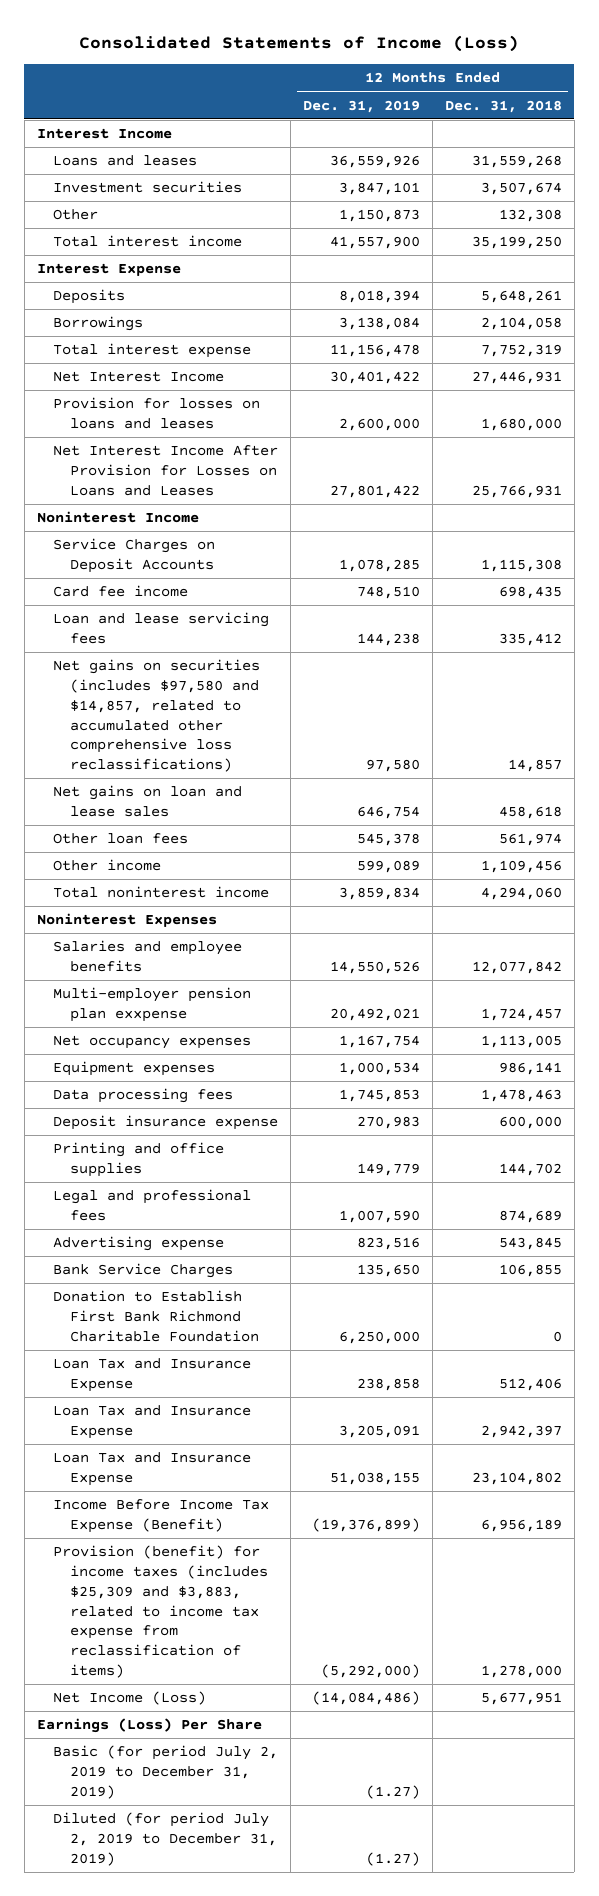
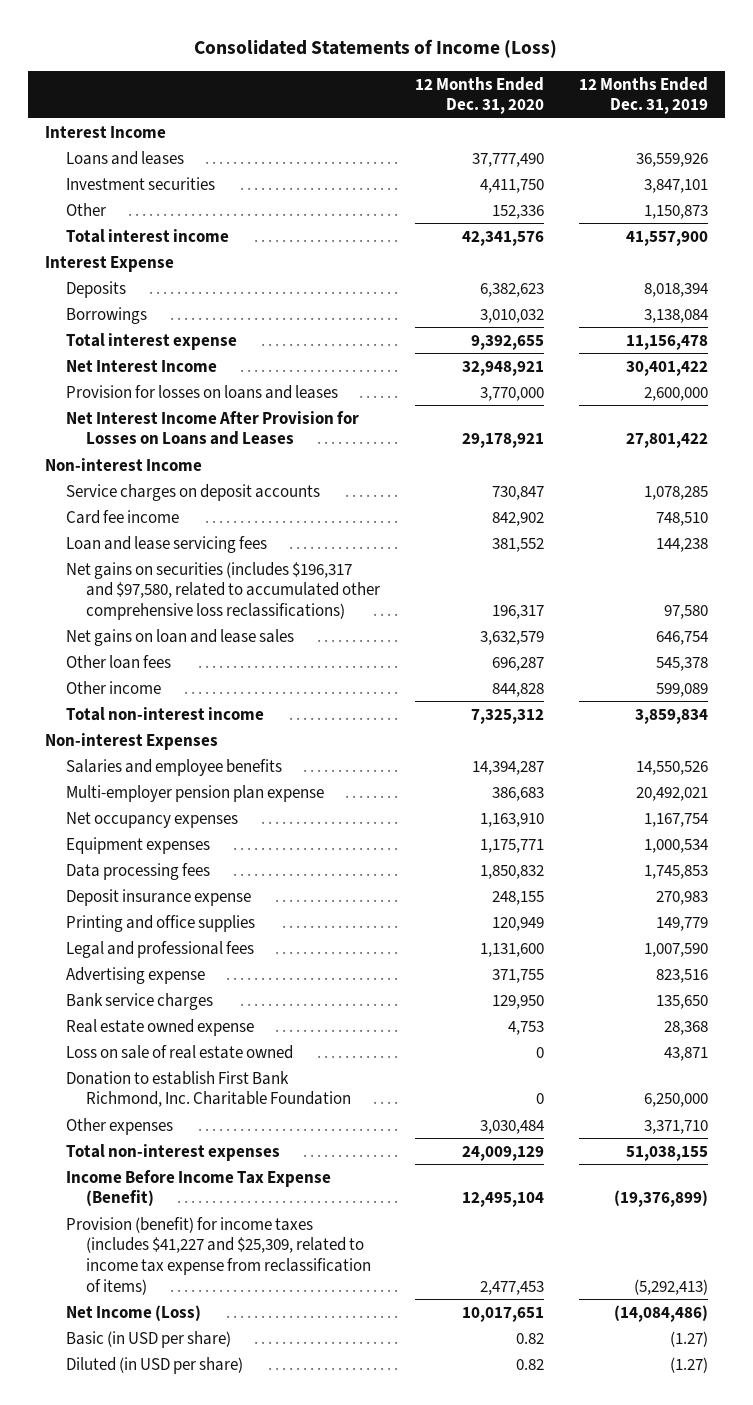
- | 12 Months Ended Dec. 31, 2019 | 12 Months Ended Dec. 31, 2018
+ | 12 Months Ended Dec. 31, 2020 | 12 Months Ended Dec. 31, 2019
- Noninterest Income
- Service Charges on Deposit Accounts | 1,078,285 | 1,115,308
+ Non-interest Income
+ Service charges on deposit accounts | 730,847 | 1,078,285
- Net gains on securities (includes $97,580 and $14,857, related to accumulated other comprehensive loss reclassifications) | 97,580 | 14,857
+ Net gains on securities (includes $196,317 and $97,580, related to accumulated other comprehensive loss reclassifications) | 196,317 | 97,580
- Total noninterest income | 3,859,834 | 4,294,060
- Noninterest Expenses
+ Total non-interest income | 7,325,312 | 3,859,834
+ Non-interest Expenses
- Multi-employer pension plan exxpense | 20,492,021 | 1,724,457
+ Multi-employer pension plan expense | 386,683 | 20,492,021
- Bank Service Charges | 135,650 | 106,855
- Donation to Establish First Bank Richmond Charitable Foundation | 6,250,000 | 0
- Loan Tax and Insurance Expense | 238,858 | 512,406
- Loan Tax and Insurance Expense | 3,205,091 | 2,942,397
- Loan Tax and Insurance Expense | 51,038,155 | 23,104,802
+ Bank service charges | 129,950 | 135,650
+ Real estate owned expense | 4,753 | 28,368
+ Loss on sale of real estate owned | 0 | 43,871
+ Donation to establish First Bank Richmond, Inc. Charitable Foundation | 0 | 6,250,000
+ Other expenses | 3,030,484 | 3,371,710
+ Total non-interest expenses | 24,009,129 | 51,038,155
- Provision (benefit) for income taxes (includes $25,309 and $3,883, related to income tax expense from reclassification of items) | (5,292,000) | 1,278,000
+ Provision (benefit) for income taxes (includes $41,227 and $25,309, related to income tax expense from reclassification of items) | 2,477,453 | (5,292,413)
- Earnings (Loss) Per Share
- Basic (for period July 2, 2019 to December 31, 2019) | (1.27) |
- Diluted (for period July 2, 2019 to December 31, 2019) | (1.27) |
+ Basic (in USD per share) | 0.82 | (1.27)
+ Diluted (in USD per share) | 0.82 | (1.27)

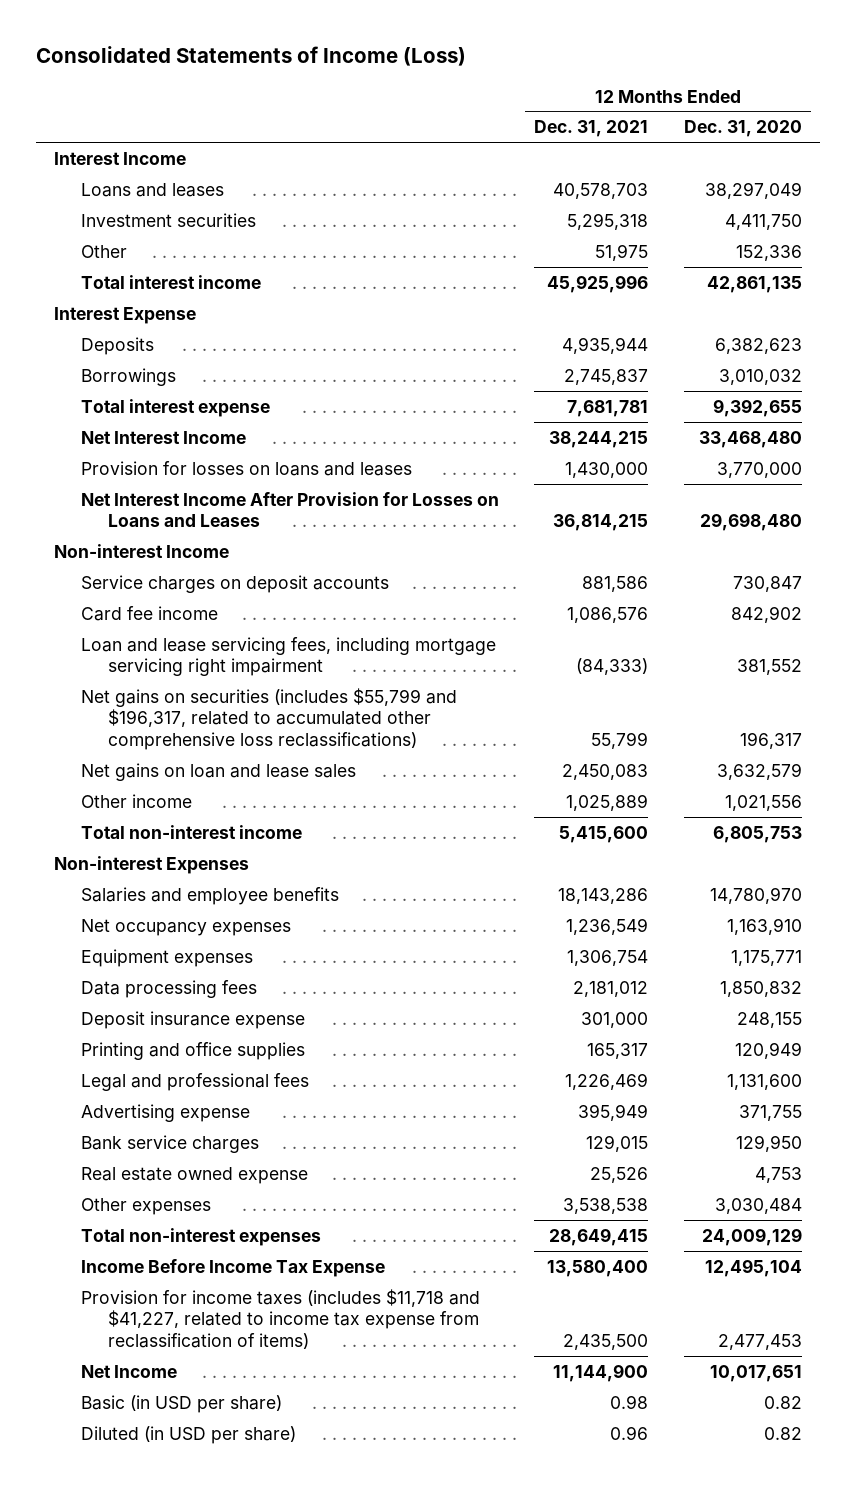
- | 12 Months Ended Dec. 31, 2020 | 12 Months Ended Dec. 31, 2019
+ | 12 Months Ended Dec. 31, 2021 | 12 Months Ended Dec. 31, 2020
- Loans and leases | 37,777,490 | 36,559,926
+ Loans and leases | 40,578,703 | 38,297,049
- Total interest income | 42,341,576 | 41,557,900
+ Total interest income | 45,925,996 | 42,861,135
- Net Interest Income | 32,948,921 | 30,401,422
+ Net Interest Income | 38,244,215 | 33,468,480
- Net Interest Income After Provision for Losses on Loans and Leases | 29,178,921 | 27,801,422
+ Net Interest Income After Provision for Losses on Loans and Leases | 36,814,215 | 29,698,480
- Loan and lease servicing fees | 381,552 | 144,238
- Net gains on securities (includes $196,317 and $97,580, related to accumulated other comprehensive loss reclassifications) | 196,317 | 97,580
+ Loan and lease servicing fees, including mortgage servicing right impairment | (84,333) | 381,552
+ Net gains on securities (includes $55,799 and $196,317, related to accumulated other comprehensive loss reclassifications) | 55,799 | 196,317
- Other loan fees | 696,287 | 545,378
- Other income | 844,828 | 599,089
- Total non-interest income | 7,325,312 | 3,859,834
+ Other income | 1,025,889 | 1,021,556
+ Total non-interest income | 5,415,600 | 6,805,753
- Salaries and employee benefits | 14,394,287 | 14,550,526
- Multi-employer pension plan expense | 386,683 | 20,492,021
+ Salaries and employee benefits | 18,143,286 | 14,780,970
- Loss on sale of real estate owned | 0 | 43,871
- Donation to establish First Bank Richmond, Inc. Charitable Foundation | 0 | 6,250,000
- Income Before Income Tax Expense (Benefit) | 12,495,104 | (19,376,899)
- Provision (benefit) for income taxes (includes $41,227 and $25,309, related to income tax expense from reclassification of items) | 2,477,453 | (5,292,413)
- Net Income (Loss) | 10,017,651 | (14,084,486)
+ Income Before Income Tax Expense | 13,580,400 | 12,495,104
+ Provision for income taxes (includes $11,718 and $41,227, related to income tax expense from reclassification of items) | 2,435,500 | 2,477,453
+ Net Income | 11,144,900 | 10,017,651

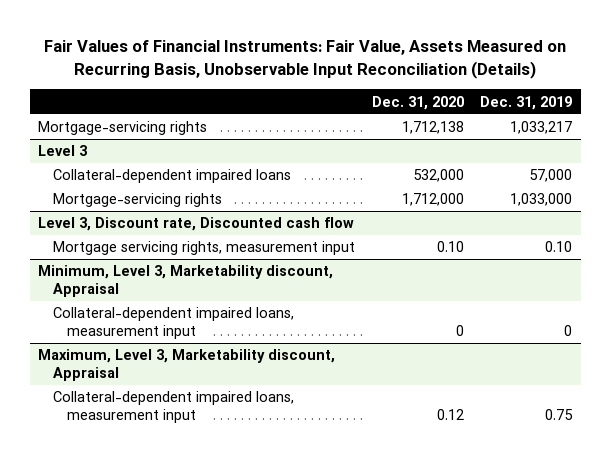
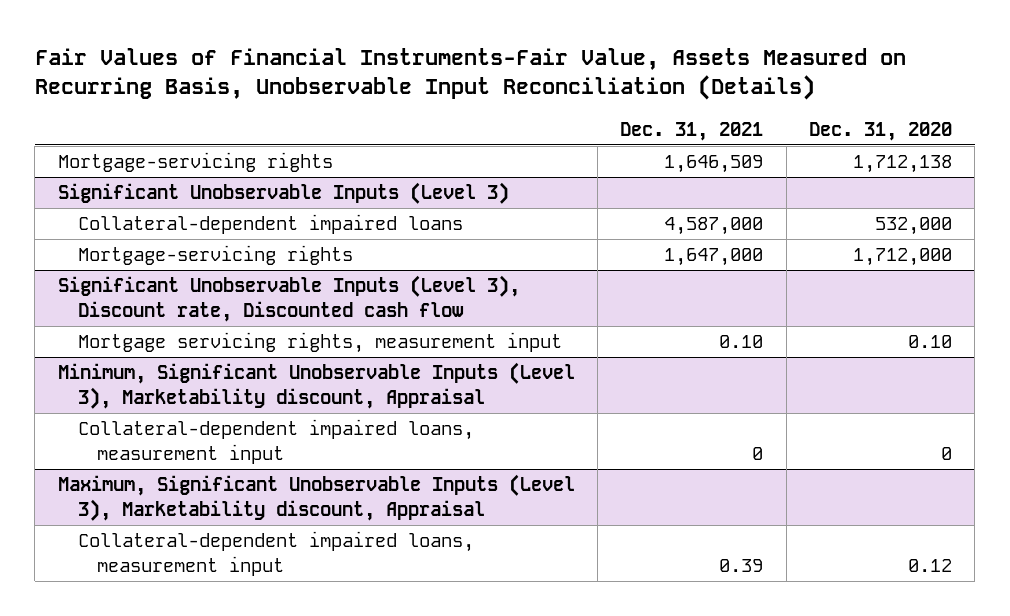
- Fair Values of Financial Instruments: Fair Value, Assets Measured on Recurring Basis, Unobservable Input Reconciliation (Details)
+ Fair Values of Financial Instruments-Fair Value, Assets Measured on Recurring Basis, Unobservable Input Reconciliation (Details)
- | Dec. 31, 2020 | Dec. 31, 2019
+ | Dec. 31, 2021 | Dec. 31, 2020
- Level 3
+ Significant Unobservable Inputs (Level 3)
- Level 3, Discount rate, Discounted cash flow
+ Significant Unobservable Inputs (Level 3), Discount rate, Discounted cash flow
- Minimum, Level 3, Marketability discount, Appraisal
+ Minimum, Significant Unobservable Inputs (Level 3), Marketability discount, Appraisal
- Maximum, Level 3, Marketability discount, Appraisal
+ Maximum, Significant Unobservable Inputs (Level 3), Marketability discount, Appraisal

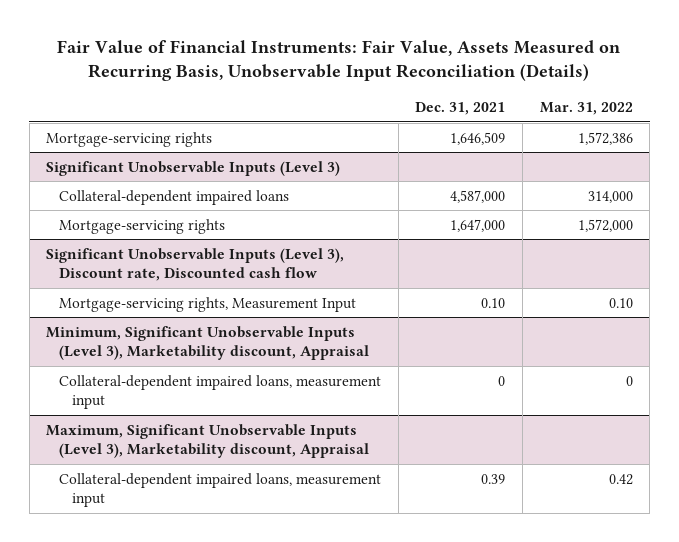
- Fair Values of Financial Instruments-Fair Value, Assets Measured on Recurring Basis, Unobservable Input Reconciliation (Details)
+ Fair Value of Financial Instruments: Fair Value, Assets Measured on Recurring Basis, Unobservable Input Reconciliation (Details)
- | Dec. 31, 2021 | Dec. 31, 2020
+ | Dec. 31, 2021 | Mar. 31, 2022
@ Significant Unobservable Inputs (Level 3), Discount rate, Discounted cash flow
- Mortgage servicing rights, measurement input | 0.10 | 0.10
+ Mortgage-servicing rights, Measurement Input | 0.10 | 0.10

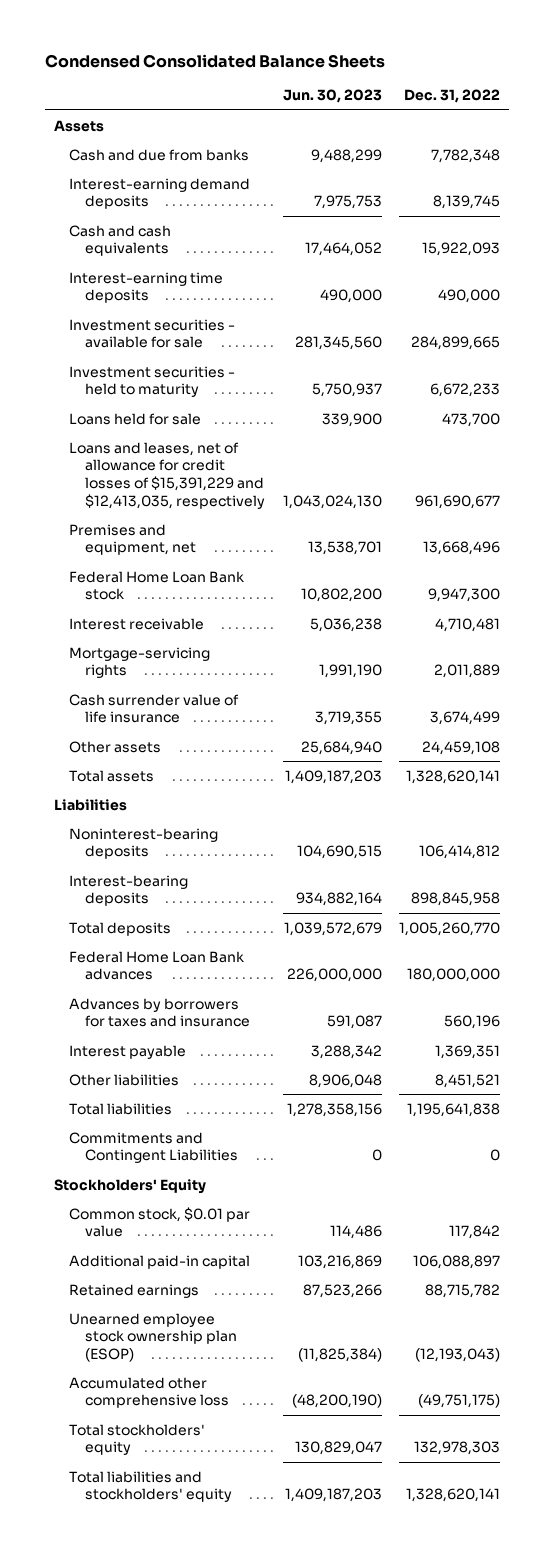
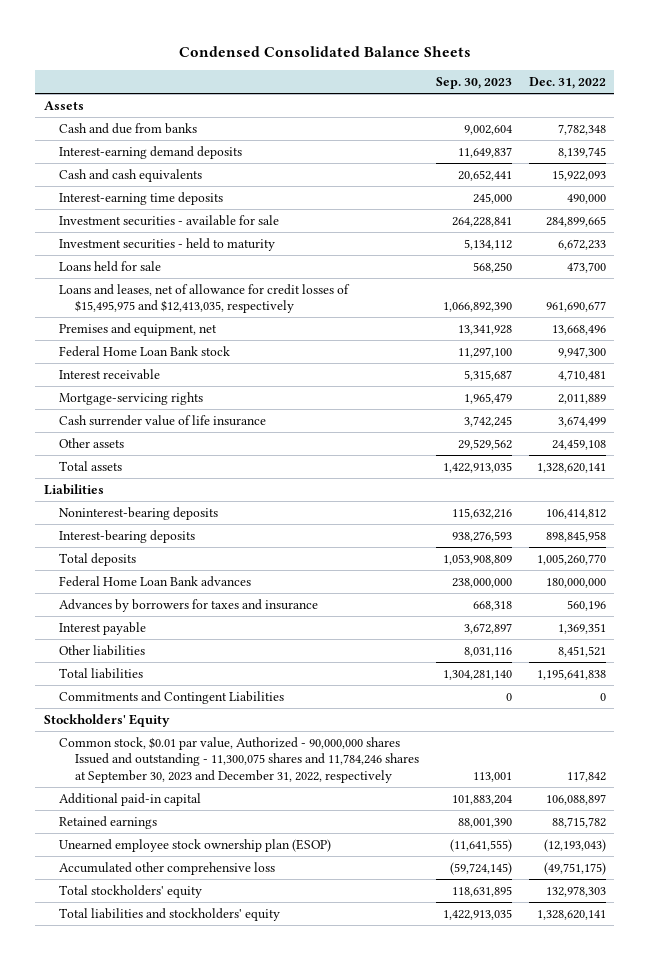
- | Jun. 30, 2023 | Dec. 31, 2022
+ | Sep. 30, 2023 | Dec. 31, 2022
- Loans and leases, net of allowance for credit losses of $15,391,229 and $12,413,035, respectively | 1,043,024,130 | 961,690,677
+ Loans and leases, net of allowance for credit losses of $15,495,975 and $12,413,035, respectively | 1,066,892,390 | 961,690,677
- Common stock, $0.01 par value | 114,486 | 117,842
+ Common stock, $0.01 par value, Authorized - 90,000,000 shares Issued and outstanding - 11,300,075 shares and 11,784,246 shares at September 30, 2023 and December 31, 2022, respectively | 113,001 | 117,842

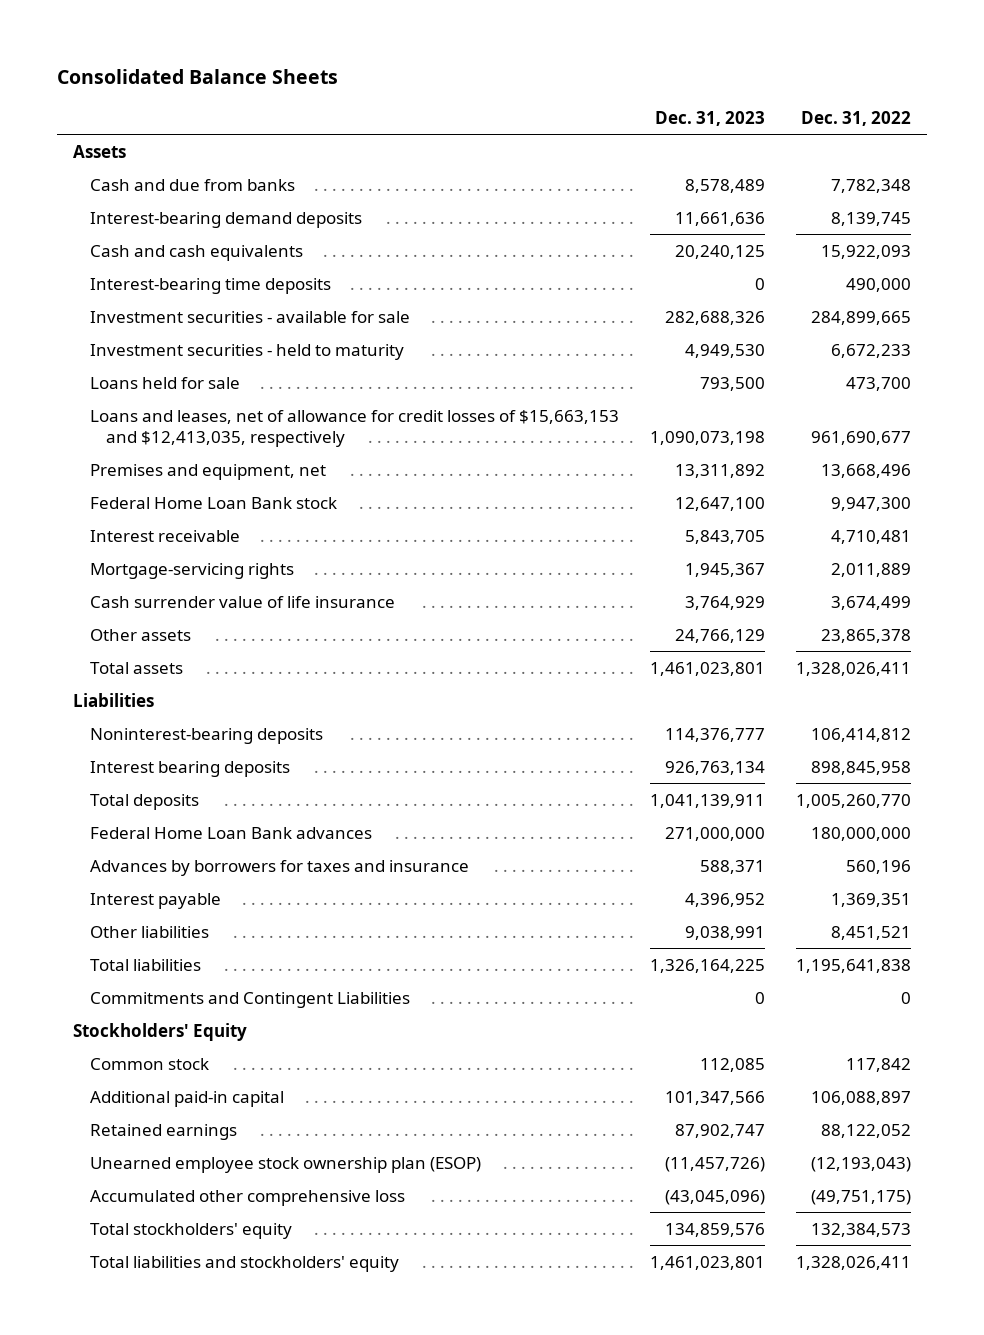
- Condensed Consolidated Balance Sheets
+ Consolidated Balance Sheets
- | Sep. 30, 2023 | Dec. 31, 2022
+ | Dec. 31, 2023 | Dec. 31, 2022
- Interest-earning demand deposits | 11,649,837 | 8,139,745
+ Interest-bearing demand deposits | 11,661,636 | 8,139,745
- Interest-earning time deposits | 245,000 | 490,000
+ Interest-bearing time deposits | 0 | 490,000
- Loans and leases, net of allowance for credit losses of $15,495,975 and $12,413,035, respectively | 1,066,892,390 | 961,690,677
+ Loans and leases, net of allowance for credit losses of $15,663,153 and $12,413,035, respectively | 1,090,073,198 | 961,690,677
- Other assets | 29,529,562 | 24,459,108
- Total assets | 1,422,913,035 | 1,328,620,141
+ Other assets | 24,766,129 | 23,865,378
+ Total assets | 1,461,023,801 | 1,328,026,411
- Interest-bearing deposits | 938,276,593 | 898,845,958
+ Interest bearing deposits | 926,763,134 | 898,845,958
- Common stock, $0.01 par value, Authorized - 90,000,000 shares Issued and outstanding - 11,300,075 shares and 11,784,246 shares at September 30, 2023 and December 31, 2022, respectively | 113,001 | 117,842
+ Common stock | 112,085 | 117,842
- Retained earnings | 88,001,390 | 88,715,782
+ Retained earnings | 87,902,747 | 88,122,052
- Total stockholders' equity | 118,631,895 | 132,978,303
- Total liabilities and stockholders' equity | 1,422,913,035 | 1,328,620,141
+ Total stockholders' equity | 134,859,576 | 132,384,573
+ Total liabilities and stockholders' equity | 1,461,023,801 | 1,328,026,411

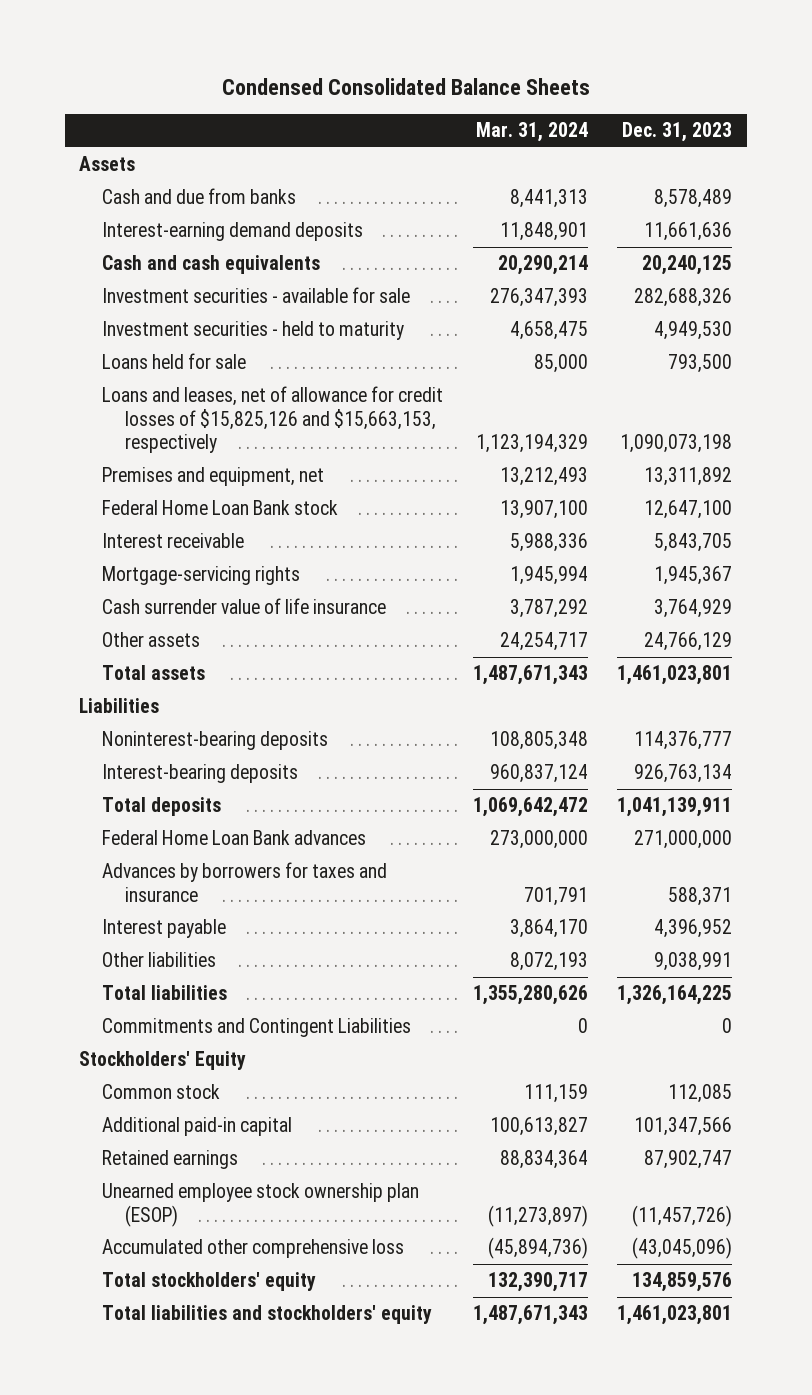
- Consolidated Balance Sheets
+ Condensed Consolidated Balance Sheets
- | Dec. 31, 2023 | Dec. 31, 2022
+ | Mar. 31, 2024 | Dec. 31, 2023
- Interest-bearing demand deposits | 11,661,636 | 8,139,745
+ Interest-earning demand deposits | 11,848,901 | 11,661,636
- Interest-bearing time deposits | 0 | 490,000
- Loans and leases, net of allowance for credit losses of $15,663,153 and $12,413,035, respectively | 1,090,073,198 | 961,690,677
+ Loans and leases, net of allowance for credit losses of $15,825,126 and $15,663,153, respectively | 1,123,194,329 | 1,090,073,198
- Interest bearing deposits | 926,763,134 | 898,845,958
+ Interest-bearing deposits | 960,837,124 | 926,763,134

